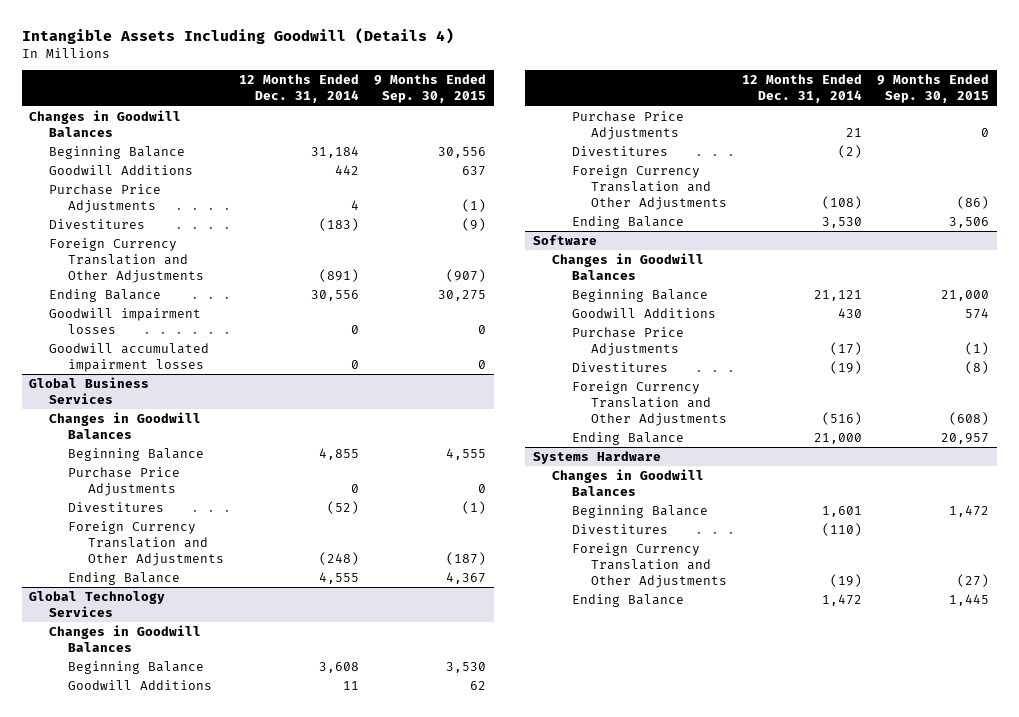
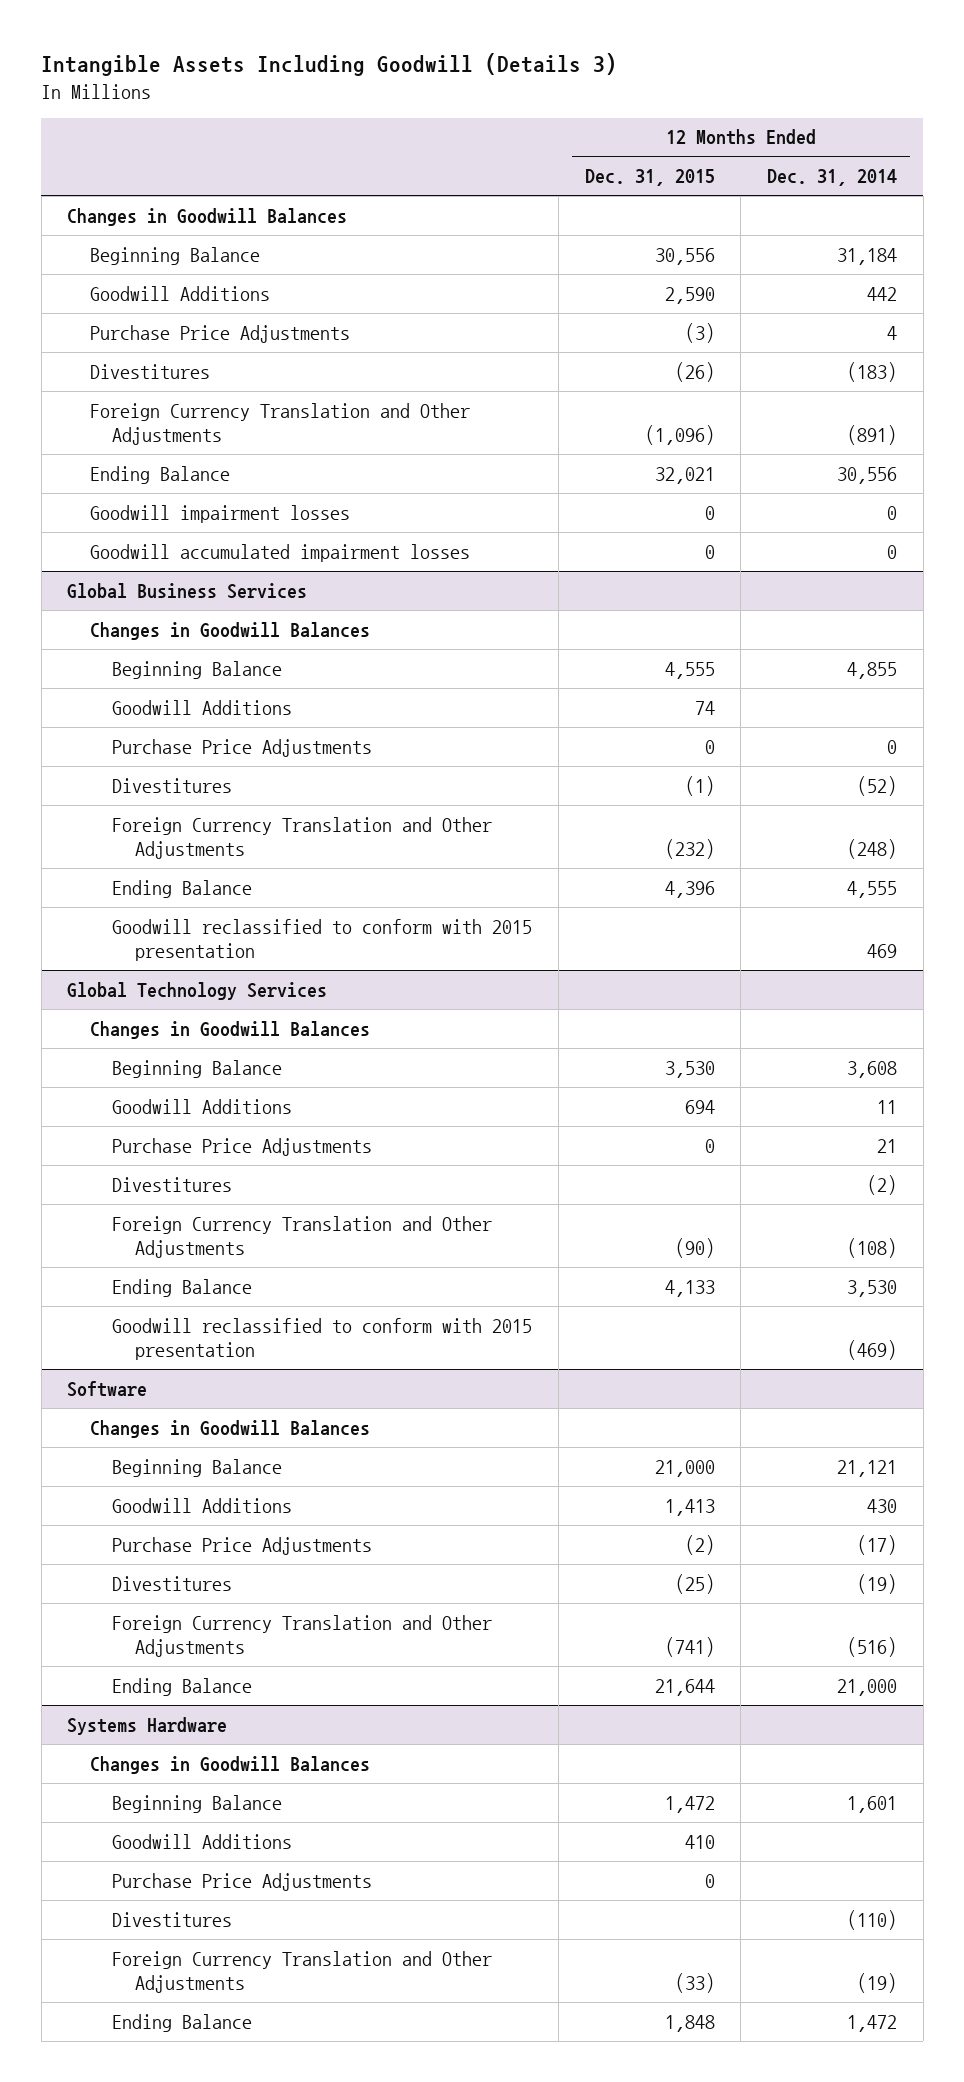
- Intangible Assets Including Goodwill (Details 4)
+ Intangible Assets Including Goodwill (Details 3)
- | 12 Months Ended Dec. 31, 2014 | 9 Months Ended Sep. 30, 2015
+ | 12 Months Ended Dec. 31, 2015 | 12 Months Ended Dec. 31, 2014
@ Global Business Services
+ Goodwill Additions | 74 |
+ Goodwill reclassified to conform with 2015 presentation | | 469
@ Global Technology Services
+ Goodwill reclassified to conform with 2015 presentation | | (469)
@ Systems Hardware
+ Goodwill Additions | 410 |
+ Purchase Price Adjustments | 0 |

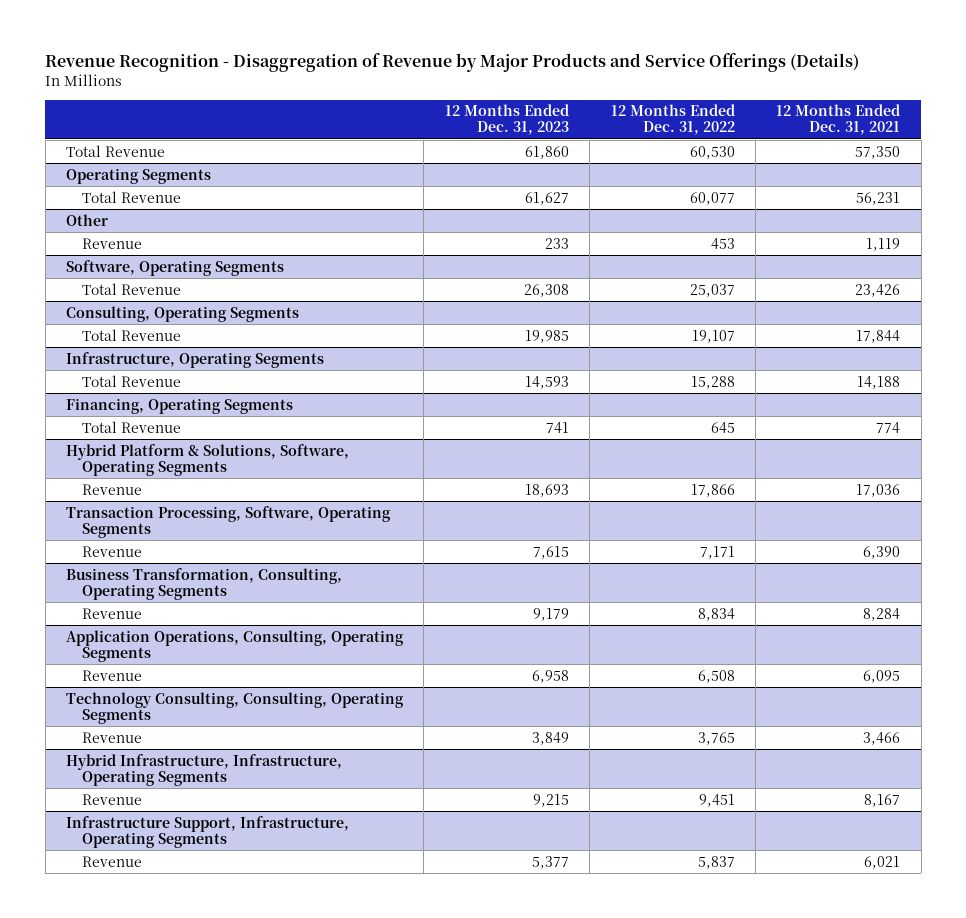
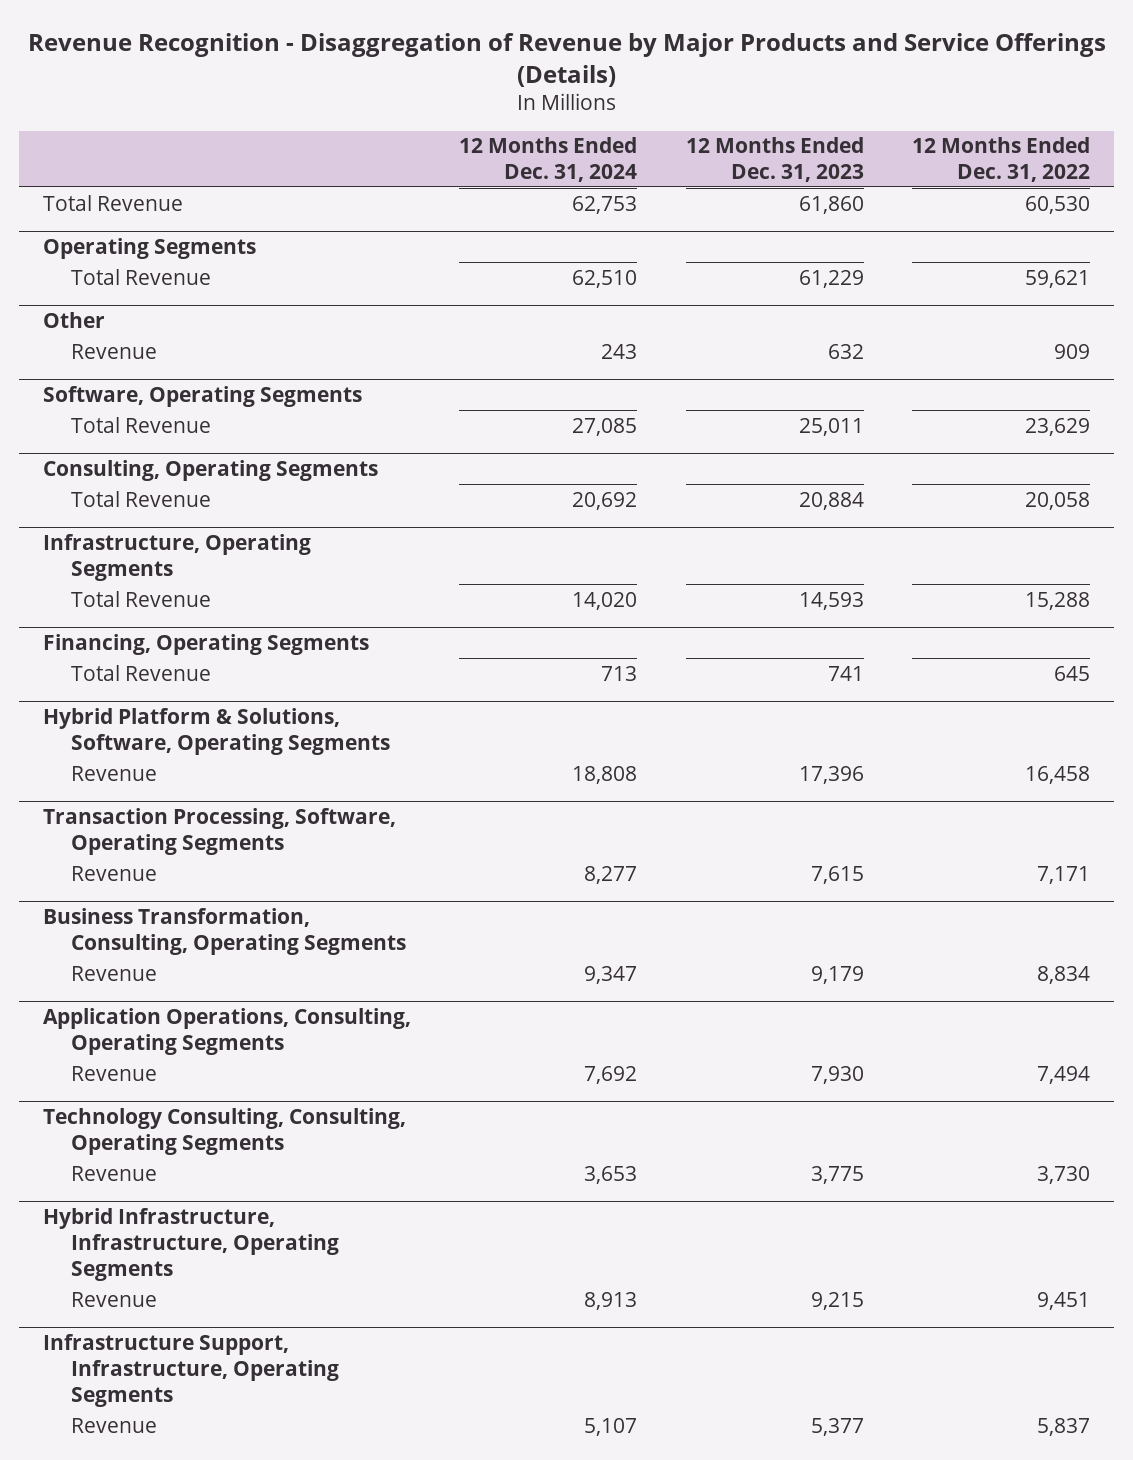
- | 12 Months Ended Dec. 31, 2023 | 12 Months Ended Dec. 31, 2022 | 12 Months Ended Dec. 31, 2021
+ | 12 Months Ended Dec. 31, 2024 | 12 Months Ended Dec. 31, 2023 | 12 Months Ended Dec. 31, 2022
@ Operating Segments
- Total Revenue | 61,627 | 60,077 | 56,231
+ Total Revenue | 62,510 | 61,229 | 59,621
@ Other
- Revenue | 233 | 453 | 1,119
+ Revenue | 243 | 632 | 909
@ Software, Operating Segments
- Total Revenue | 26,308 | 25,037 | 23,426
+ Total Revenue | 27,085 | 25,011 | 23,629
@ Consulting, Operating Segments
- Total Revenue | 19,985 | 19,107 | 17,844
+ Total Revenue | 20,692 | 20,884 | 20,058
@ Hybrid Platform & Solutions, Software, Operating Segments
- Revenue | 18,693 | 17,866 | 17,036
+ Revenue | 18,808 | 17,396 | 16,458
@ Application Operations, Consulting, Operating Segments
- Revenue | 6,958 | 6,508 | 6,095
+ Revenue | 7,692 | 7,930 | 7,494
@ Technology Consulting, Consulting, Operating Segments
- Revenue | 3,849 | 3,765 | 3,466
+ Revenue | 3,653 | 3,775 | 3,730

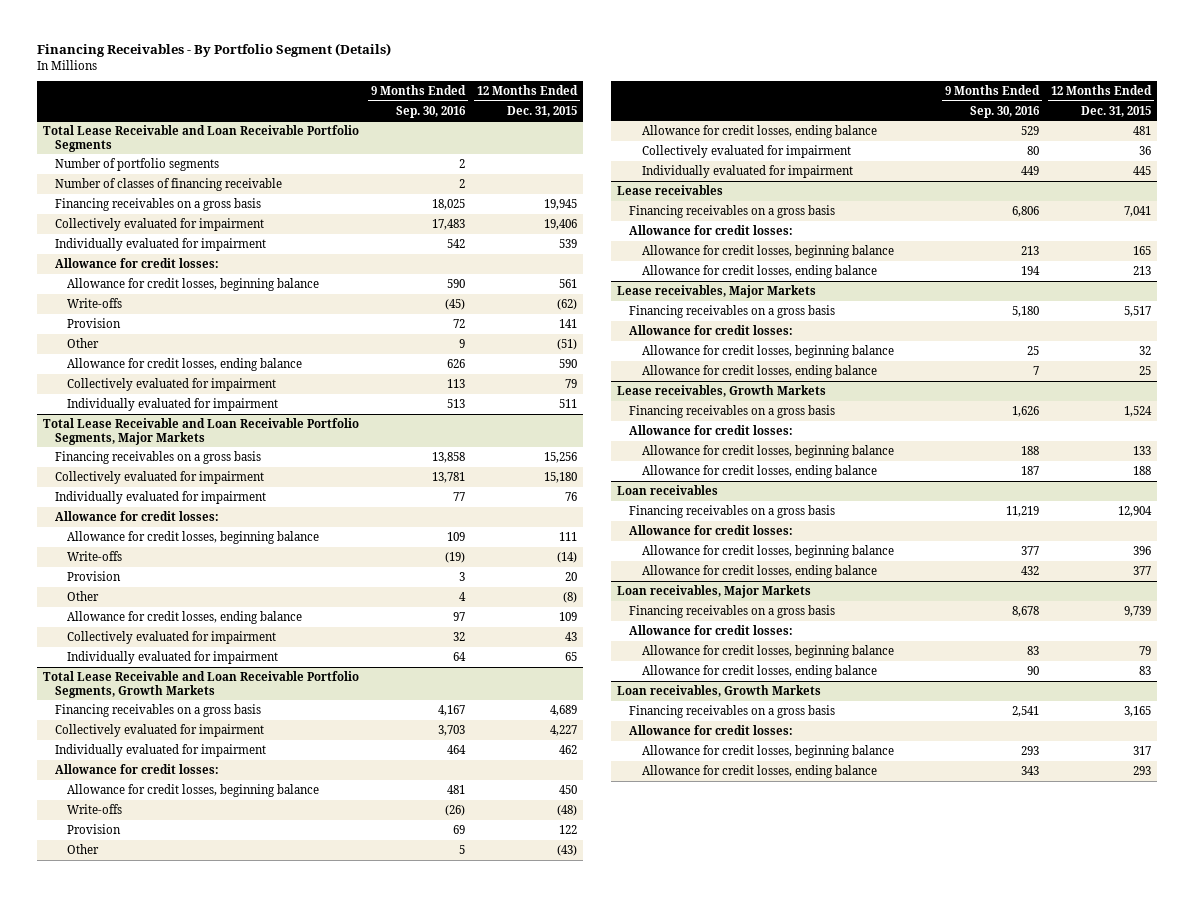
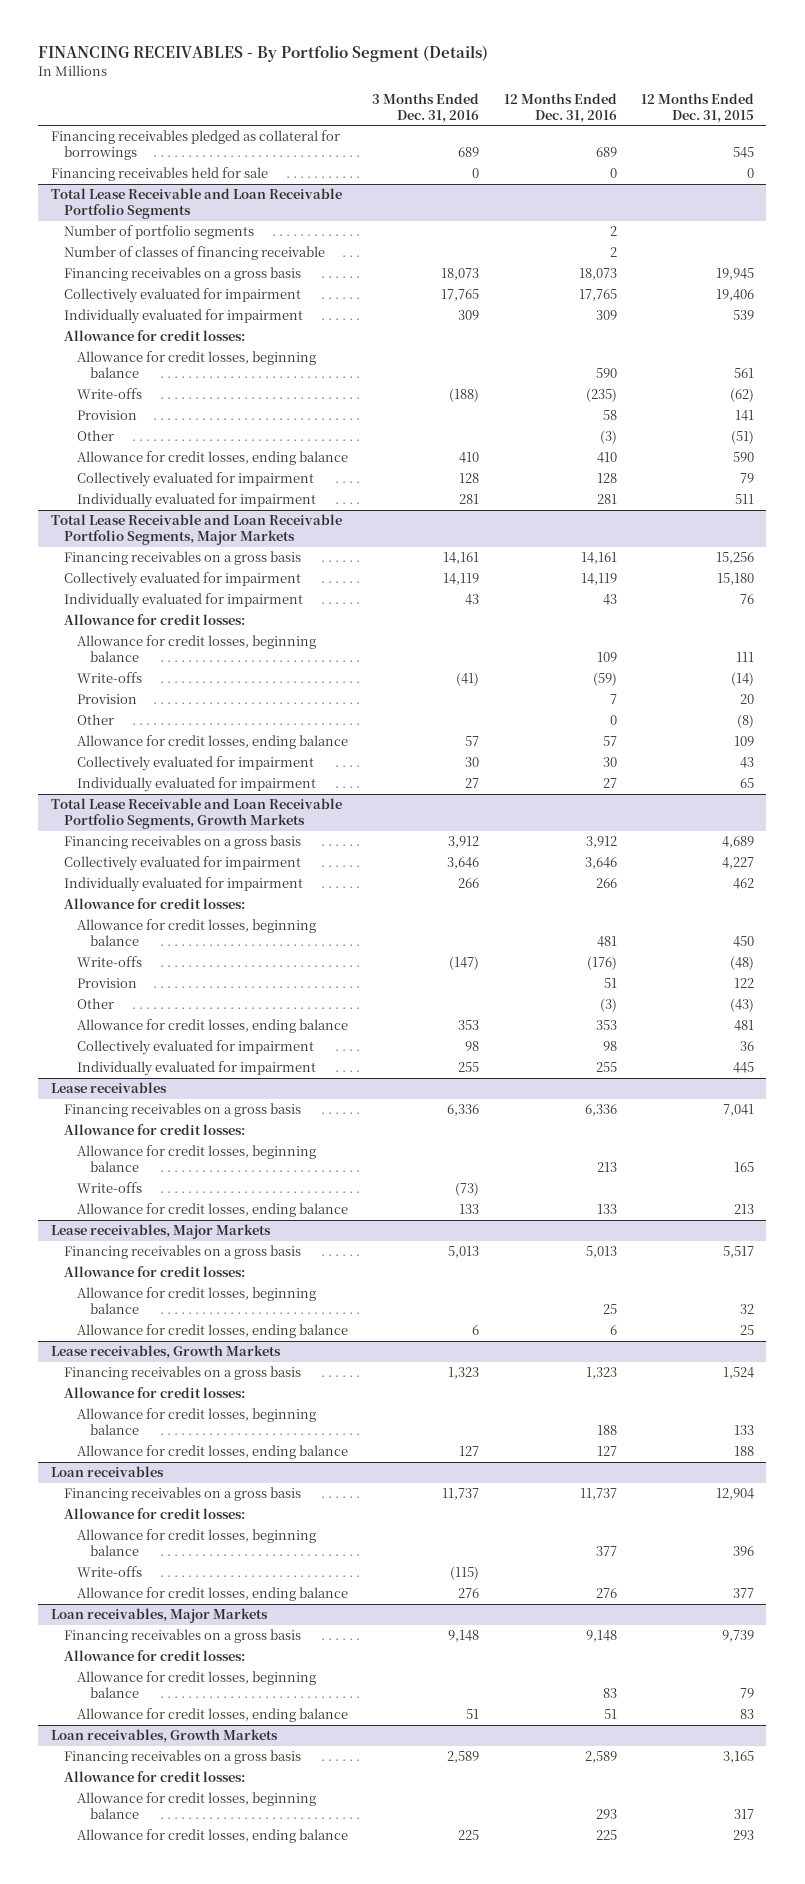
- Financing Receivables - By Portfolio Segment (Details)
+ FINANCING RECEIVABLES - By Portfolio Segment (Details)
- | 9 Months Ended Sep. 30, 2016 | 12 Months Ended Dec. 31, 2015
+ | 3 Months Ended Dec. 31, 2016 | 12 Months Ended Dec. 31, 2016 | 12 Months Ended Dec. 31, 2015
+ Financing receivables pledged as collateral for borrowings | 689 | 689 | 545
+ Financing receivables held for sale | 0 | 0 | 0
@ Lease receivables
+ Write-offs | (73) | |
@ Loan receivables
+ Write-offs | (115) | |

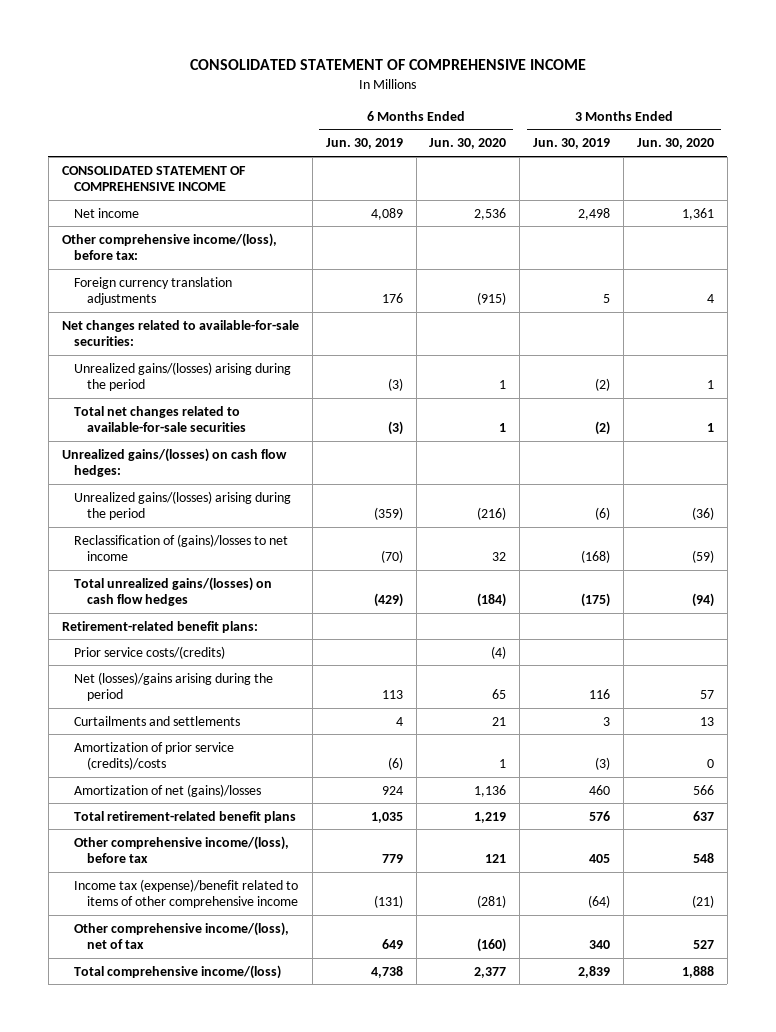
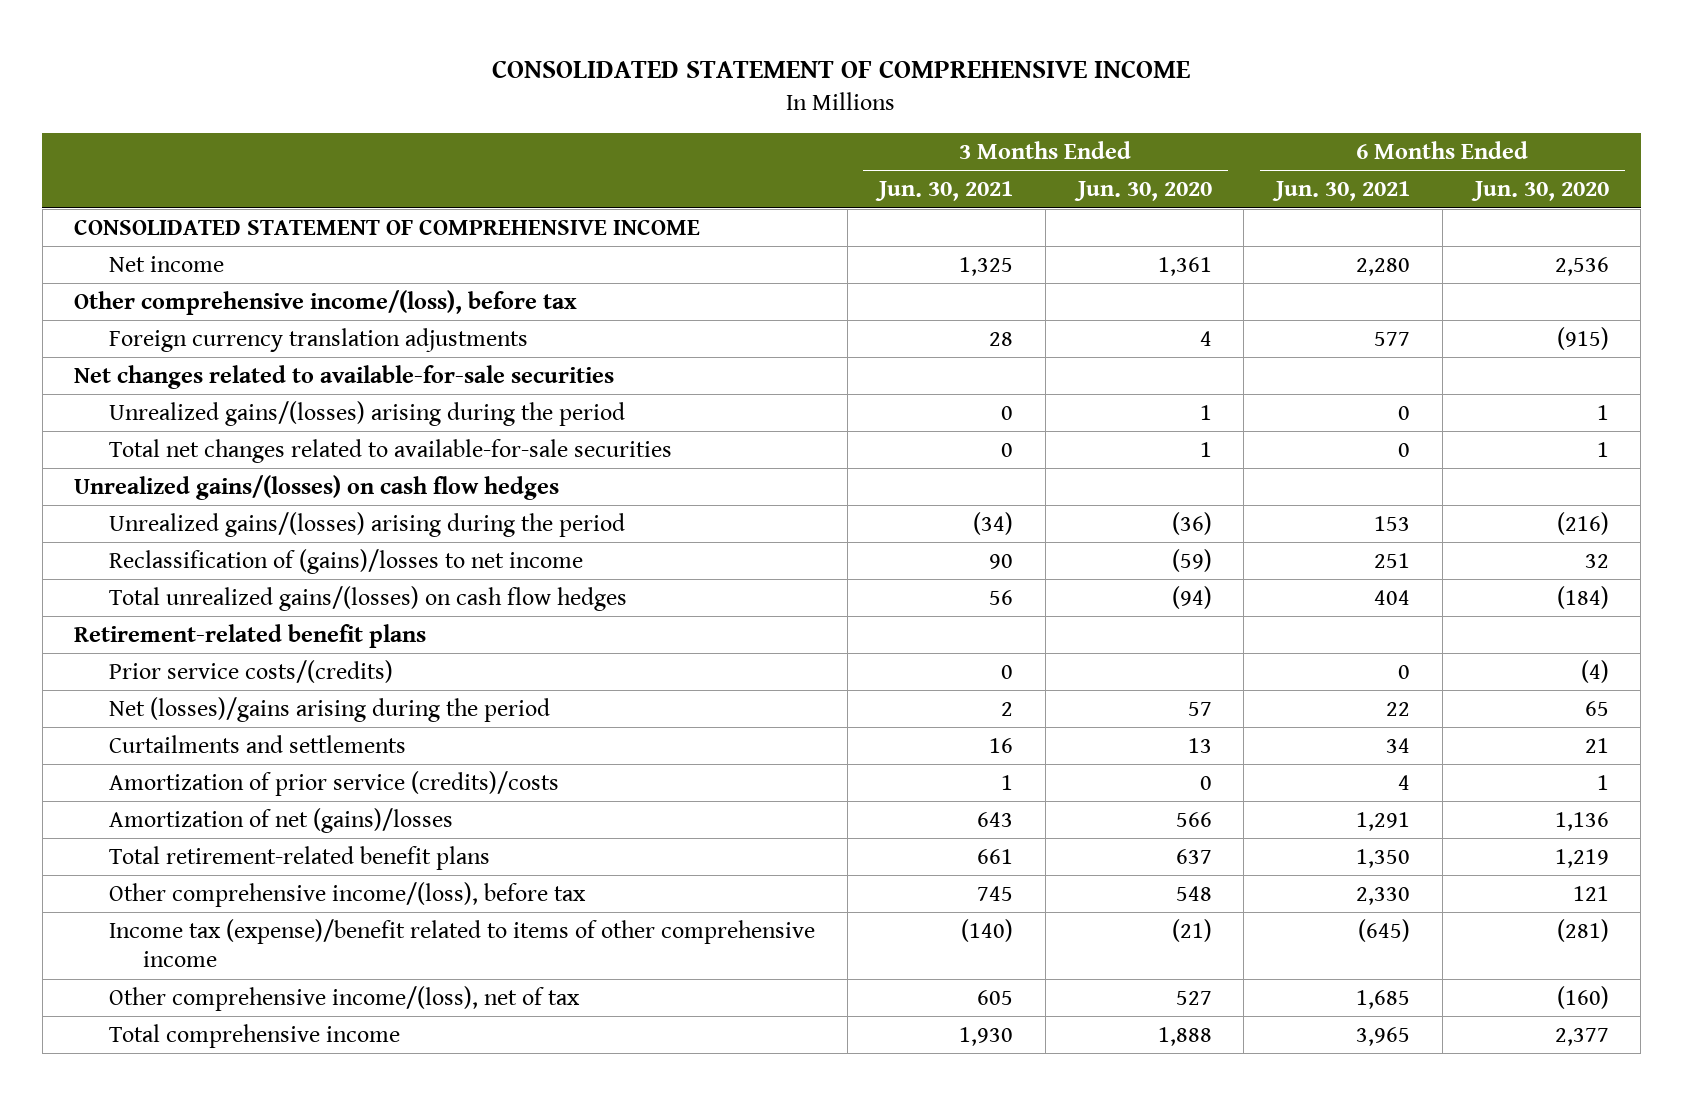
- | 6 Months Ended Jun. 30, 2019 | 6 Months Ended Jun. 30, 2020 | 3 Months Ended Jun. 30, 2019 | 3 Months Ended Jun. 30, 2020
+ | 3 Months Ended Jun. 30, 2021 | 3 Months Ended Jun. 30, 2020 | 6 Months Ended Jun. 30, 2021 | 6 Months Ended Jun. 30, 2020
- Other comprehensive income/(loss), before tax:
+ Other comprehensive income/(loss), before tax
- Net changes related to available-for-sale securities:
+ Net changes related to available-for-sale securities
- Unrealized gains/(losses) on cash flow hedges:
+ Unrealized gains/(losses) on cash flow hedges
- Retirement-related benefit plans:
+ Retirement-related benefit plans
- Total comprehensive income/(loss) | 4,738 | 2,377 | 2,839 | 1,888
+ Total comprehensive income | 1,930 | 1,888 | 3,965 | 2,377

